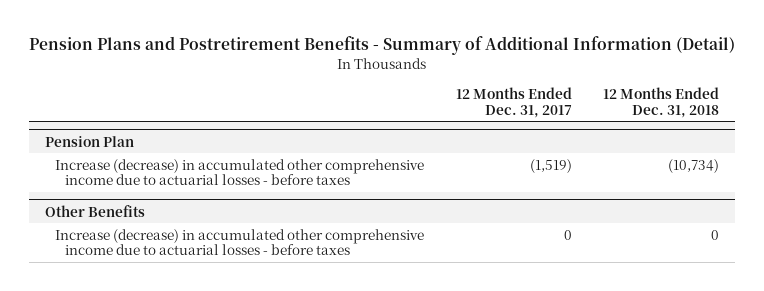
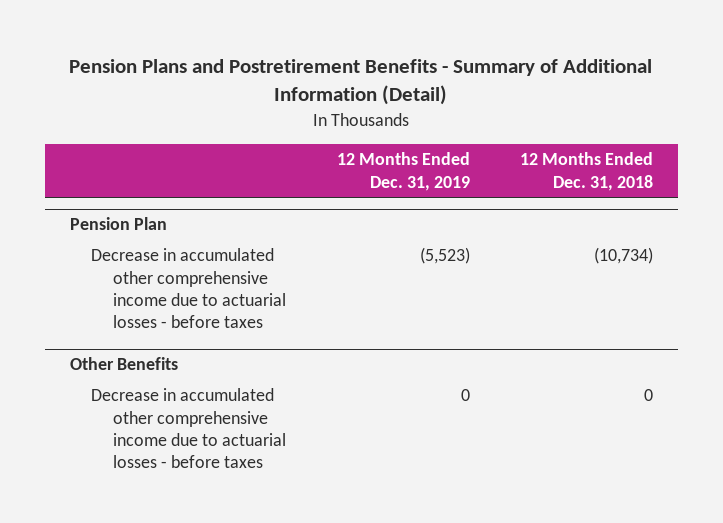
- | 12 Months Ended Dec. 31, 2017 | 12 Months Ended Dec. 31, 2018
+ | 12 Months Ended Dec. 31, 2019 | 12 Months Ended Dec. 31, 2018
@ Pension Plan
- Increase (decrease) in accumulated other comprehensive income due to actuarial losses - before taxes | (1,519) | (10,734)
+ Decrease in accumulated other comprehensive income due to actuarial losses - before taxes | (5,523) | (10,734)
@ Other Benefits
- Increase (decrease) in accumulated other comprehensive income due to actuarial losses - before taxes | 0 | 0
+ Decrease in accumulated other comprehensive income due to actuarial losses - before taxes | 0 | 0

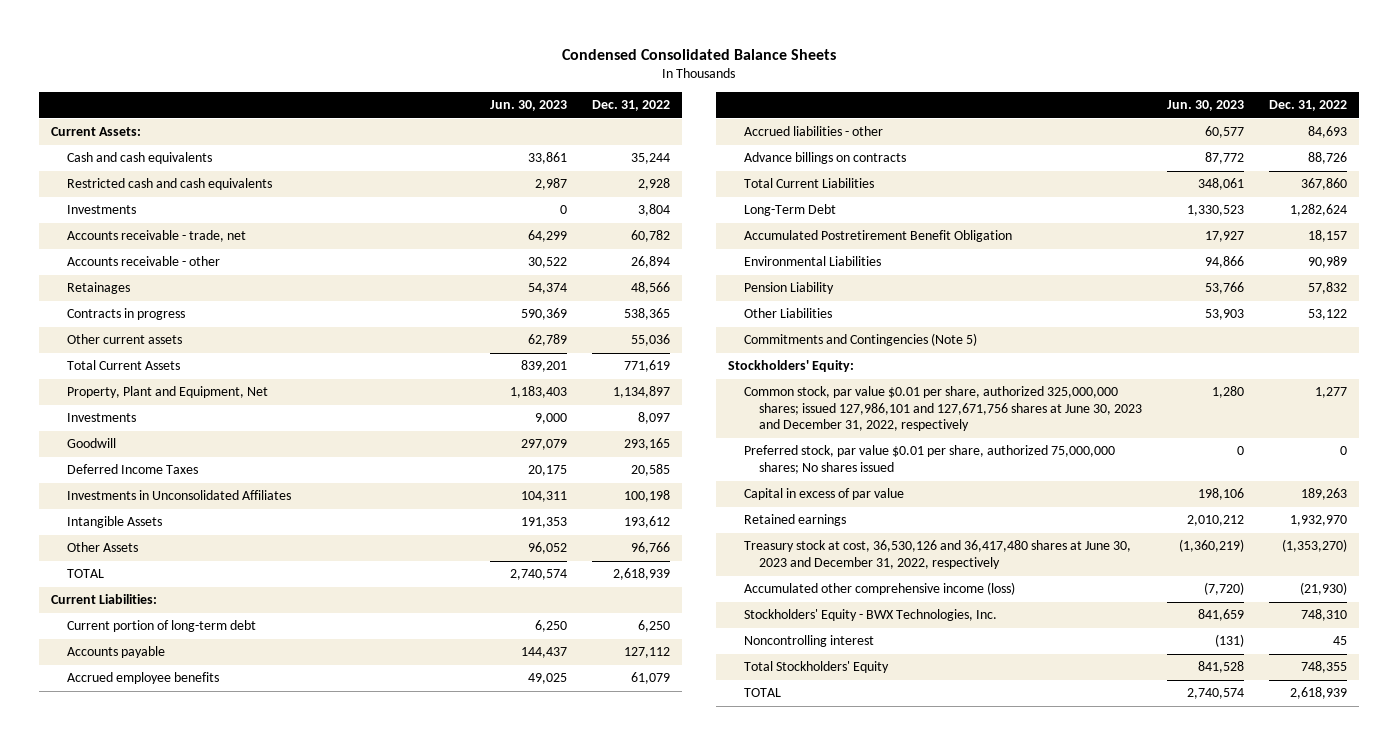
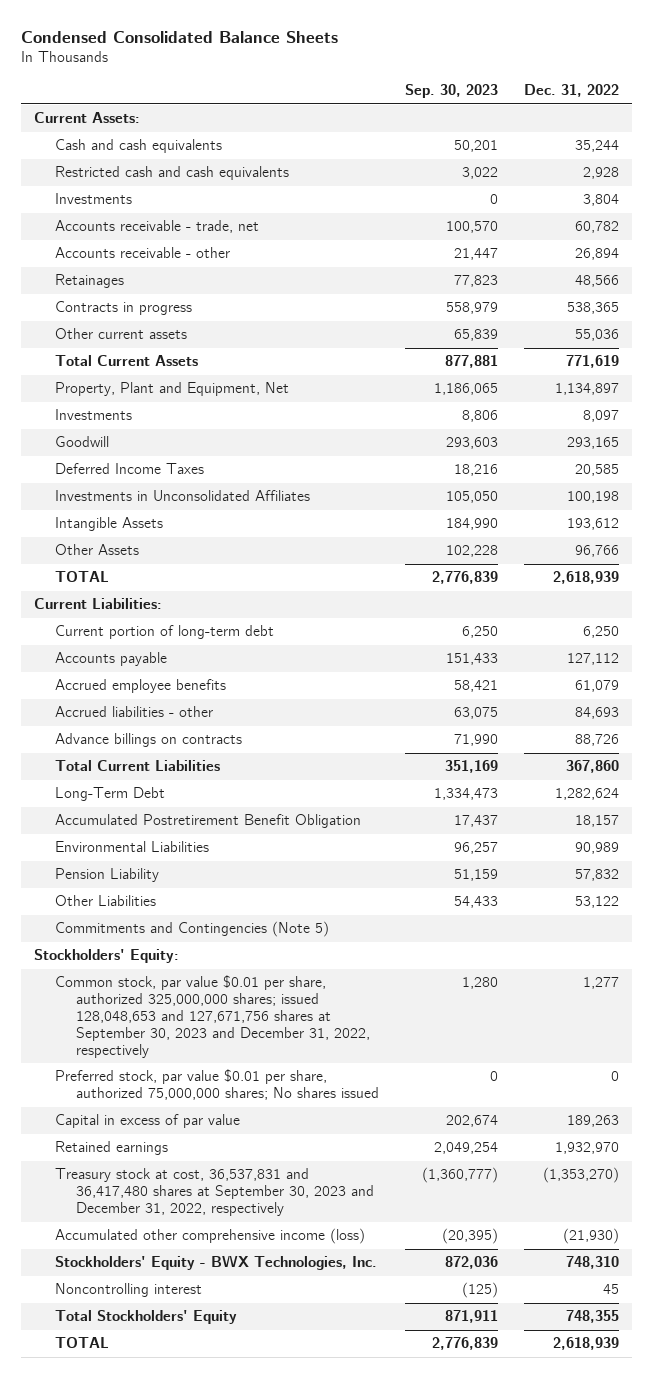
- | Jun. 30, 2023 | Dec. 31, 2022
+ | Sep. 30, 2023 | Dec. 31, 2022
- Common stock, par value $0.01 per share, authorized 325,000,000 shares; issued 127,986,101 and 127,671,756 shares at June 30, 2023 and December 31, 2022, respectively | 1,280 | 1,277
+ Common stock, par value $0.01 per share, authorized 325,000,000 shares; issued 128,048,653 and 127,671,756 shares at September 30, 2023 and December 31, 2022, respectively | 1,280 | 1,277
- Treasury stock at cost, 36,530,126 and 36,417,480 shares at June 30, 2023 and December 31, 2022, respectively | (1,360,219) | (1,353,270)
+ Treasury stock at cost, 36,537,831 and 36,417,480 shares at September 30, 2023 and December 31, 2022, respectively | (1,360,777) | (1,353,270)

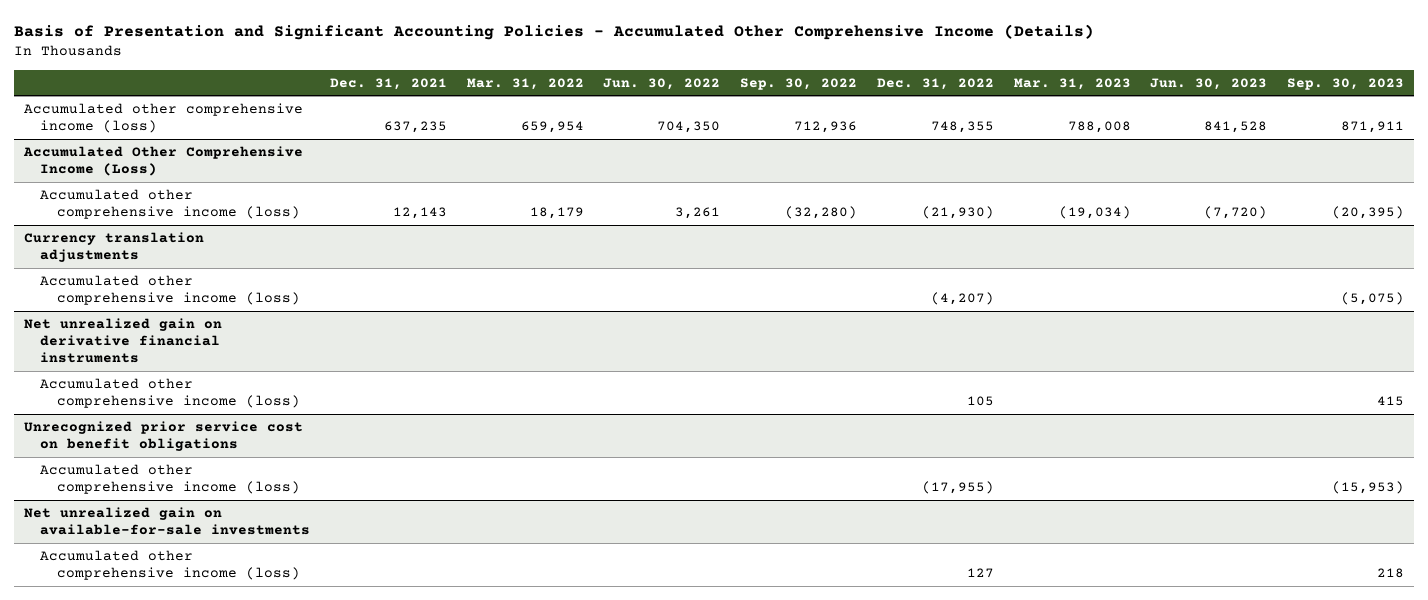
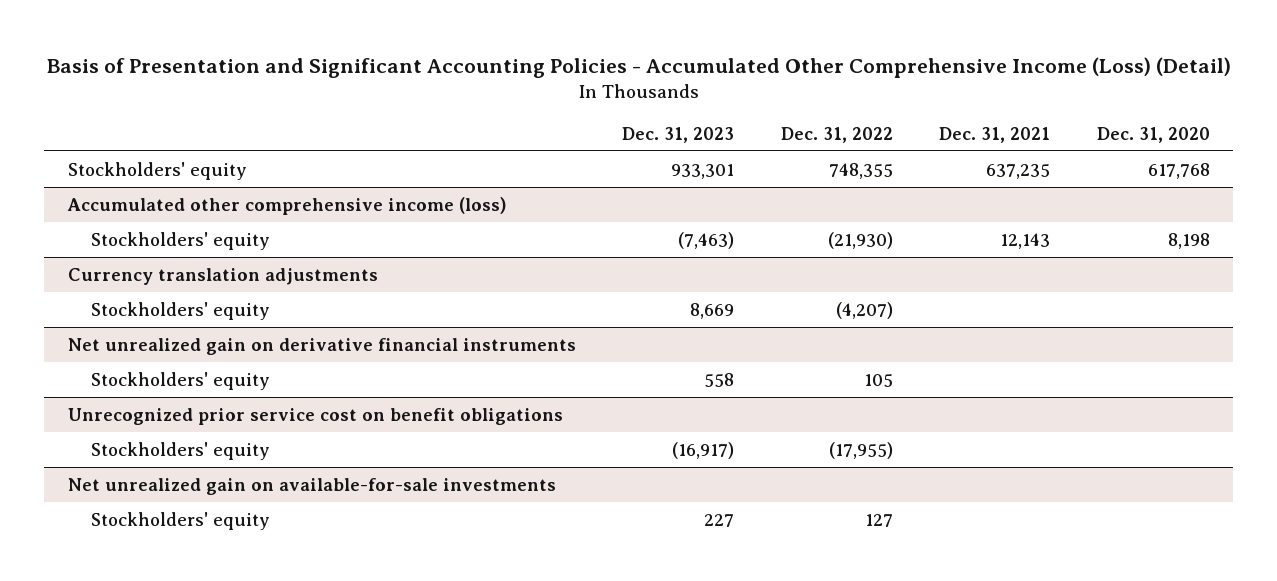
- Basis of Presentation and Significant Accounting Policies - Accumulated Other Comprehensive Income (Details)
+ Basis of Presentation and Significant Accounting Policies - Accumulated Other Comprehensive Income (Loss) (Detail)
- | Dec. 31, 2021 | Mar. 31, 2022 | Jun. 30, 2022 | Sep. 30, 2022 | Dec. 31, 2022 | Mar. 31, 2023 | Jun. 30, 2023 | Sep. 30, 2023
+ | Dec. 31, 2023 | Dec. 31, 2022 | Dec. 31, 2021 | Dec. 31, 2020
- Accumulated other comprehensive income (loss) | 637,235 | 659,954 | 704,350 | 712,936 | 748,355 | 788,008 | 841,528 | 871,911
- Accumulated Other Comprehensive Income (Loss)
- Accumulated other comprehensive income (loss) | 12,143 | 18,179 | 3,261 | (32,280) | (21,930) | (19,034) | (7,720) | (20,395)
+ Stockholders' equity | 933,301 | 748,355 | 637,235 | 617,768
+ Accumulated other comprehensive income (loss)
+ Stockholders' equity | (7,463) | (21,930) | 12,143 | 8,198
@ Currency translation adjustments
- Accumulated other comprehensive income (loss) | | | | | (4,207) | | | (5,075)
+ Stockholders' equity | 8,669 | (4,207) | |
@ Net unrealized gain on derivative financial instruments
- Accumulated other comprehensive income (loss) | | | | | 105 | | | 415
+ Stockholders' equity | 558 | 105 | |
@ Unrecognized prior service cost on benefit obligations
- Accumulated other comprehensive income (loss) | | | | | (17,955) | | | (15,953)
+ Stockholders' equity | (16,917) | (17,955) | |
@ Net unrealized gain on available-for-sale investments
- Accumulated other comprehensive income (loss) | | | | | 127 | | | 218
+ Stockholders' equity | 227 | 127 | |

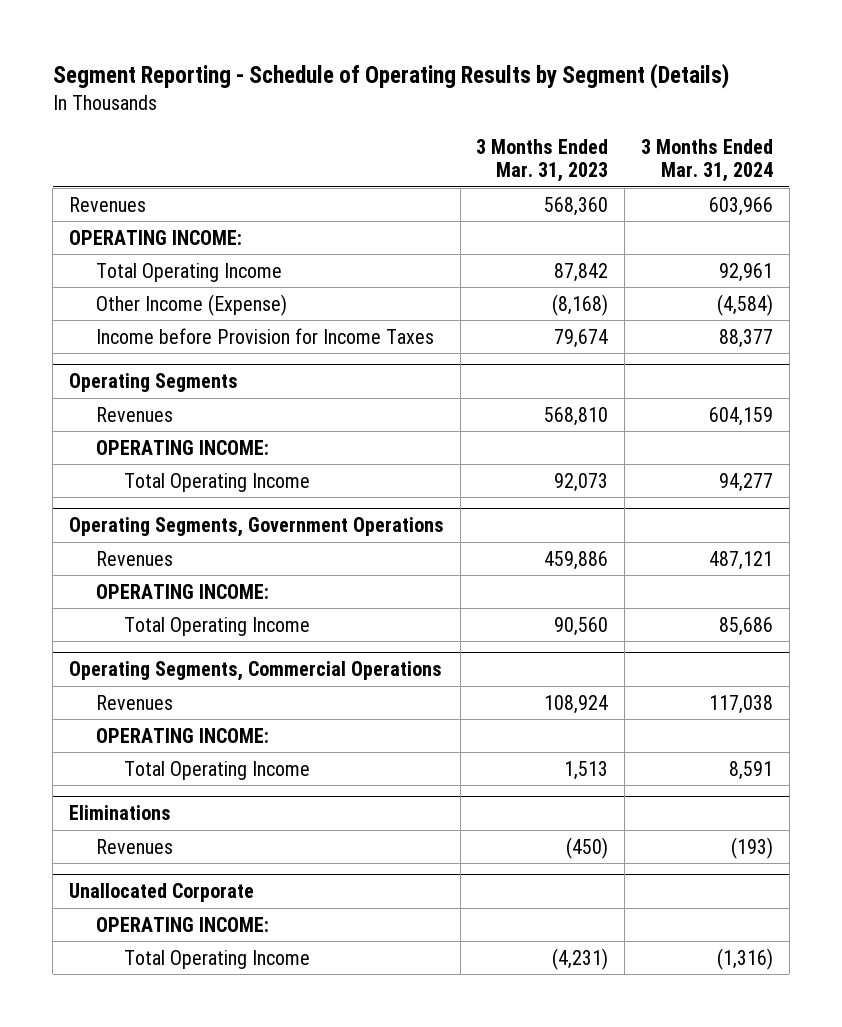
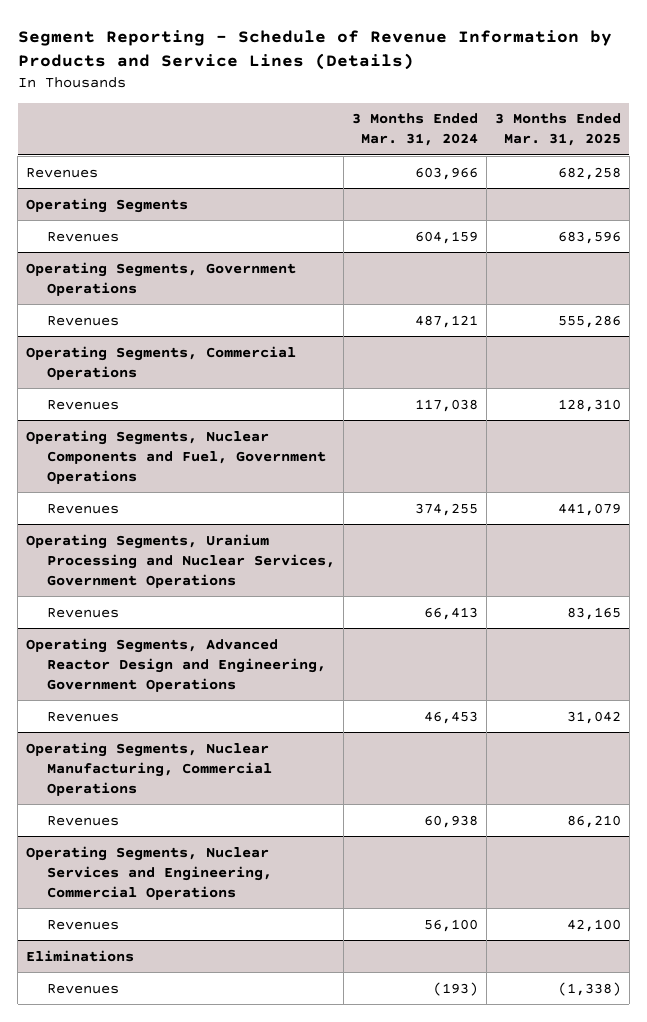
- Segment Reporting - Schedule of Operating Results by Segment (Details)
+ Segment Reporting - Schedule of Revenue Information by Products and Service Lines (Details)
- | 3 Months Ended Mar. 31, 2023 | 3 Months Ended Mar. 31, 2024
+ | 3 Months Ended Mar. 31, 2024 | 3 Months Ended Mar. 31, 2025
- OPERATING INCOME:
- Total Operating Income | 87,842 | 92,961
- Other Income (Expense) | (8,168) | (4,584)
- Income before Provision for Income Taxes | 79,674 | 88,377
@ Operating Segments
- OPERATING INCOME:
- Total Operating Income | 92,073 | 94,277
@ Operating Segments, Government Operations
- OPERATING INCOME:
- Total Operating Income | 90,560 | 85,686
@ Operating Segments, Commercial Operations
- OPERATING INCOME:
- Total Operating Income | 1,513 | 8,591
+ Operating Segments, Nuclear Components and Fuel, Government Operations
+ Revenues | 374,255 | 441,079
+ Operating Segments, Uranium Processing and Nuclear Services, Government Operations
+ Revenues | 66,413 | 83,165
+ Operating Segments, Advanced Reactor Design and Engineering, Government Operations
+ Revenues | 46,453 | 31,042
+ Operating Segments, Nuclear Manufacturing, Commercial Operations
+ Revenues | 60,938 | 86,210
+ Operating Segments, Nuclear Services and Engineering, Commercial Operations
+ Revenues | 56,100 | 42,100
- Unallocated Corporate
- OPERATING INCOME:
- Total Operating Income | (4,231) | (1,316)

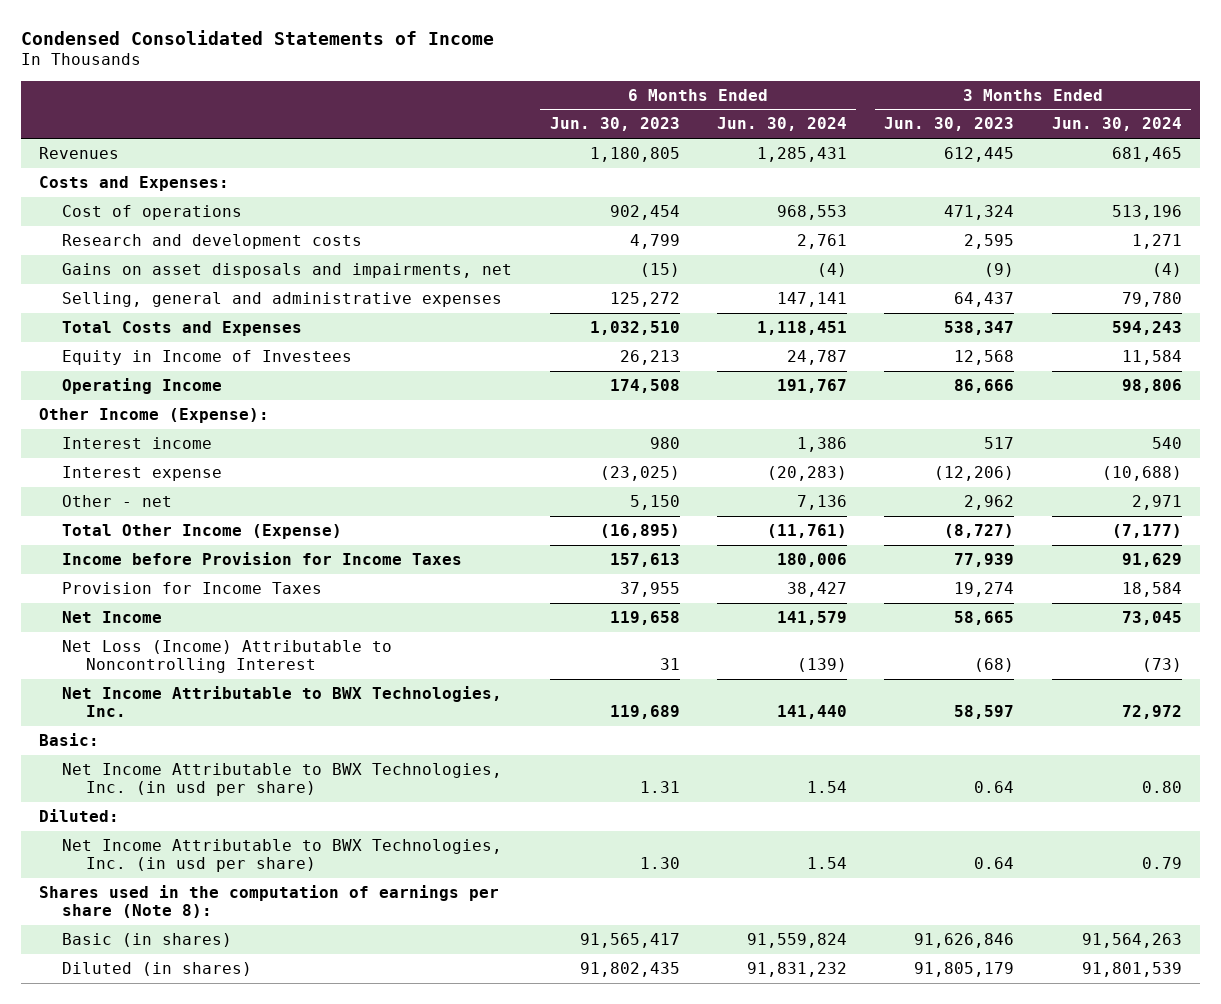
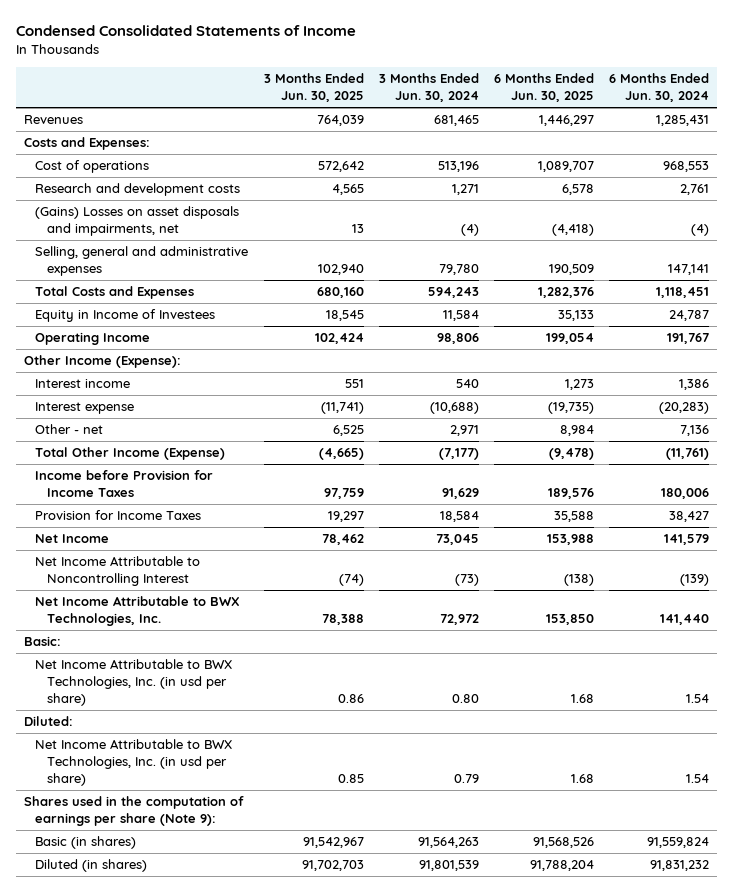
- | 6 Months Ended Jun. 30, 2023 | 6 Months Ended Jun. 30, 2024 | 3 Months Ended Jun. 30, 2023 | 3 Months Ended Jun. 30, 2024
+ | 3 Months Ended Jun. 30, 2025 | 3 Months Ended Jun. 30, 2024 | 6 Months Ended Jun. 30, 2025 | 6 Months Ended Jun. 30, 2024
- Gains on asset disposals and impairments, net | (15) | (4) | (9) | (4)
+ (Gains) Losses on asset disposals and impairments, net | 13 | (4) | (4,418) | (4)
- Net Loss (Income) Attributable to Noncontrolling Interest | 31 | (139) | (68) | (73)
+ Net Income Attributable to Noncontrolling Interest | (74) | (73) | (138) | (139)
- Shares used in the computation of earnings per share (Note 8):
+ Shares used in the computation of earnings per share (Note 9):

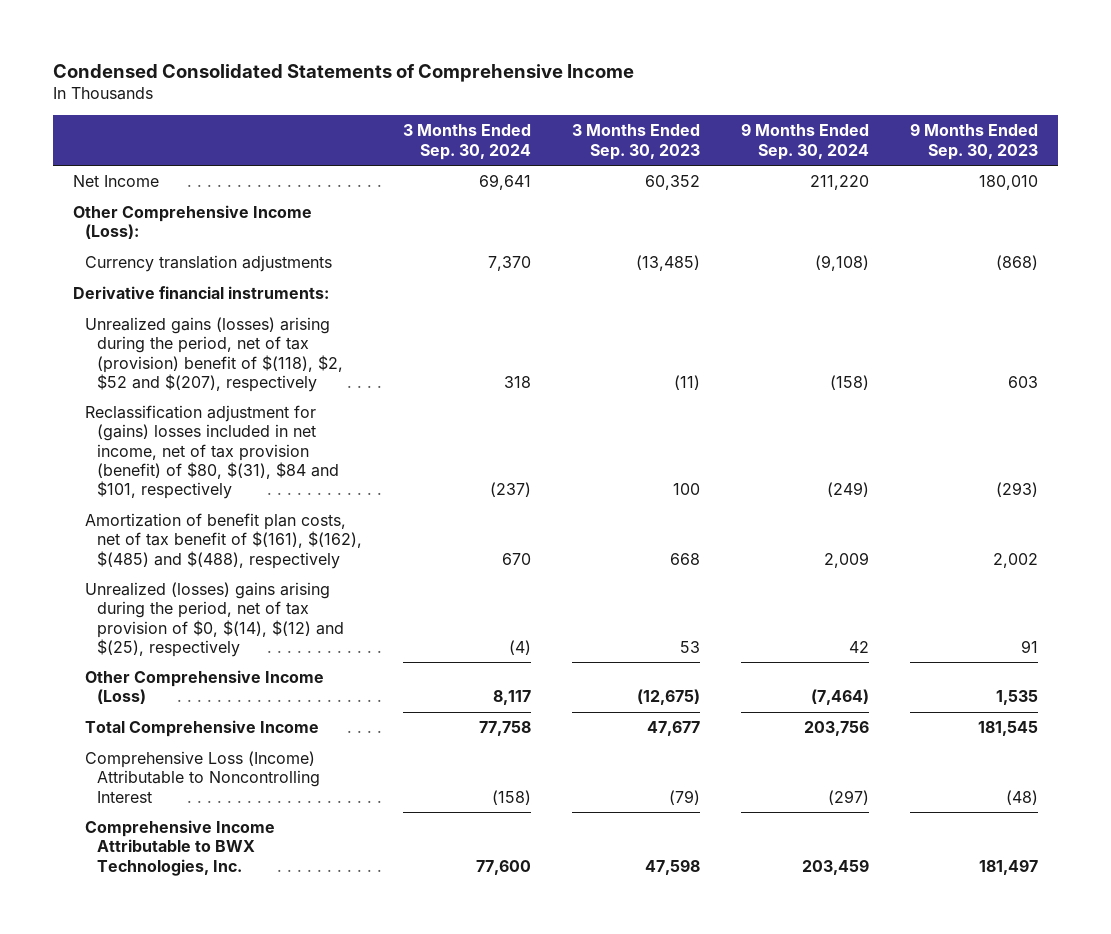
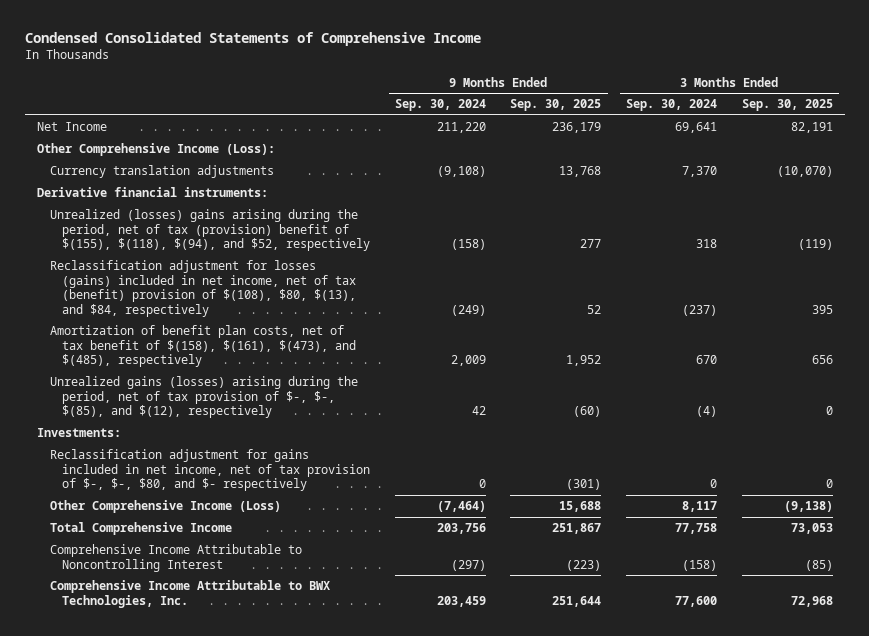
- | 3 Months Ended Sep. 30, 2024 | 3 Months Ended Sep. 30, 2023 | 9 Months Ended Sep. 30, 2024 | 9 Months Ended Sep. 30, 2023
+ | 9 Months Ended Sep. 30, 2024 | 9 Months Ended Sep. 30, 2025 | 3 Months Ended Sep. 30, 2024 | 3 Months Ended Sep. 30, 2025
- Unrealized gains (losses) arising during the period, net of tax (provision) benefit of $(118), $2, $52 and $(207), respectively | 318 | (11) | (158) | 603
- Reclassification adjustment for (gains) losses included in net income, net of tax provision (benefit) of $80, $(31), $84 and $101, respectively | (237) | 100 | (249) | (293)
- Amortization of benefit plan costs, net of tax benefit of $(161), $(162), $(485) and $(488), respectively | 670 | 668 | 2,009 | 2,002
- Unrealized (losses) gains arising during the period, net of tax provision of $0, $(14), $(12) and $(25), respectively | (4) | 53 | 42 | 91
+ Unrealized (losses) gains arising during the period, net of tax (provision) benefit of $(155), $(118), $(94), and $52, respectively | (158) | 277 | 318 | (119)
+ Reclassification adjustment for losses (gains) included in net income, net of tax (benefit) provision of $(108), $80, $(13), and $84, respectively | (249) | 52 | (237) | 395
+ Amortization of benefit plan costs, net of tax benefit of $(158), $(161), $(473), and $(485), respectively | 2,009 | 1,952 | 670 | 656
+ Unrealized gains (losses) arising during the period, net of tax provision of $-, $-, $(85), and $(12), respectively | 42 | (60) | (4) | 0
+ Investments:
+ Reclassification adjustment for gains included in net income, net of tax provision of $-, $-, $80, and $- respectively | 0 | (301) | 0 | 0
- Comprehensive Loss (Income) Attributable to Noncontrolling Interest | (158) | (79) | (297) | (48)
+ Comprehensive Income Attributable to Noncontrolling Interest | (297) | (223) | (158) | (85)

